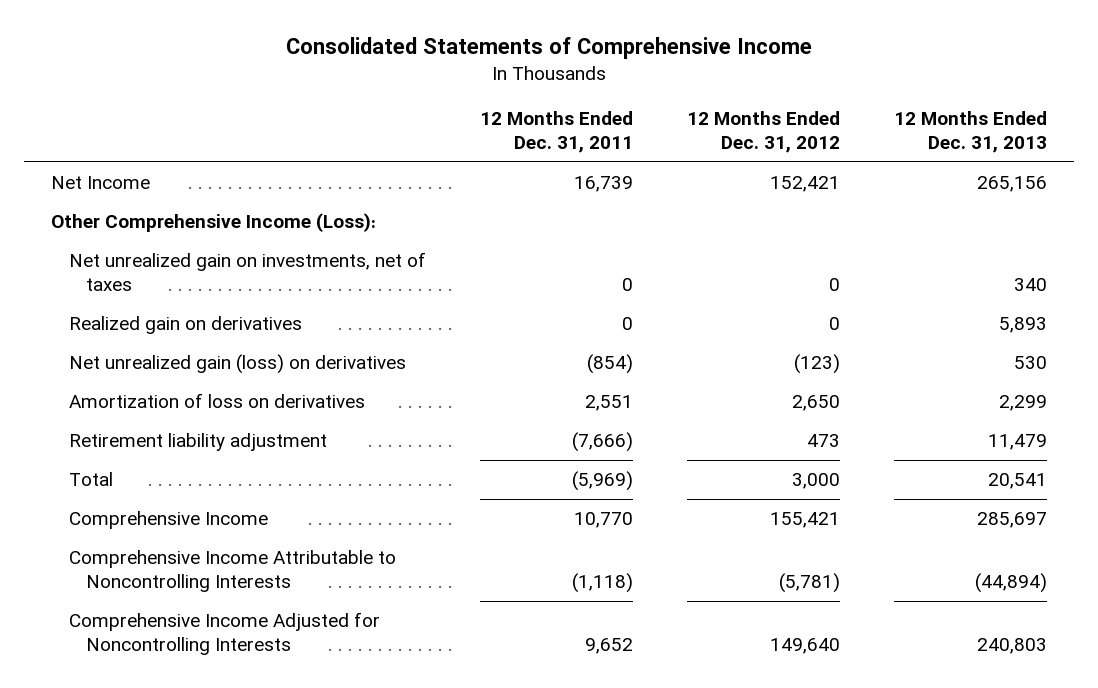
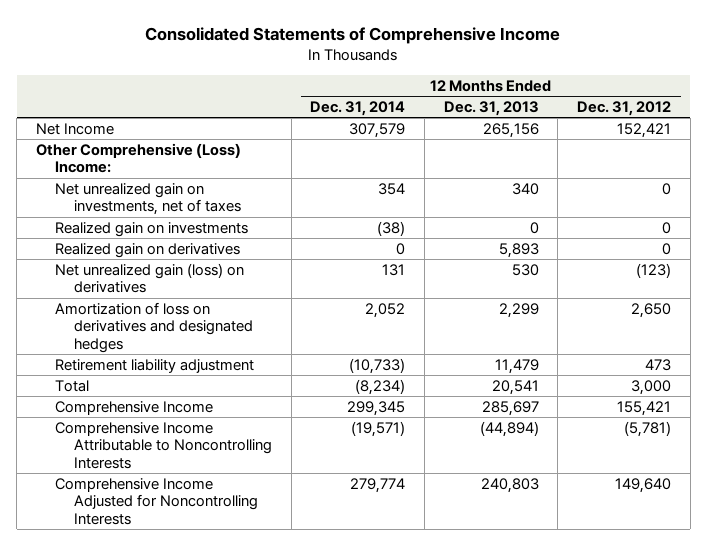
- | 12 Months Ended Dec. 31, 2011 | 12 Months Ended Dec. 31, 2012 | 12 Months Ended Dec. 31, 2013
+ | 12 Months Ended Dec. 31, 2014 | 12 Months Ended Dec. 31, 2013 | 12 Months Ended Dec. 31, 2012
- Other Comprehensive Income (Loss):
+ Other Comprehensive (Loss) Income:
+ Realized gain on investments | (38) | 0 | 0
- Amortization of loss on derivatives | 2,551 | 2,650 | 2,299
+ Amortization of loss on derivatives and designated hedges | 2,052 | 2,299 | 2,650

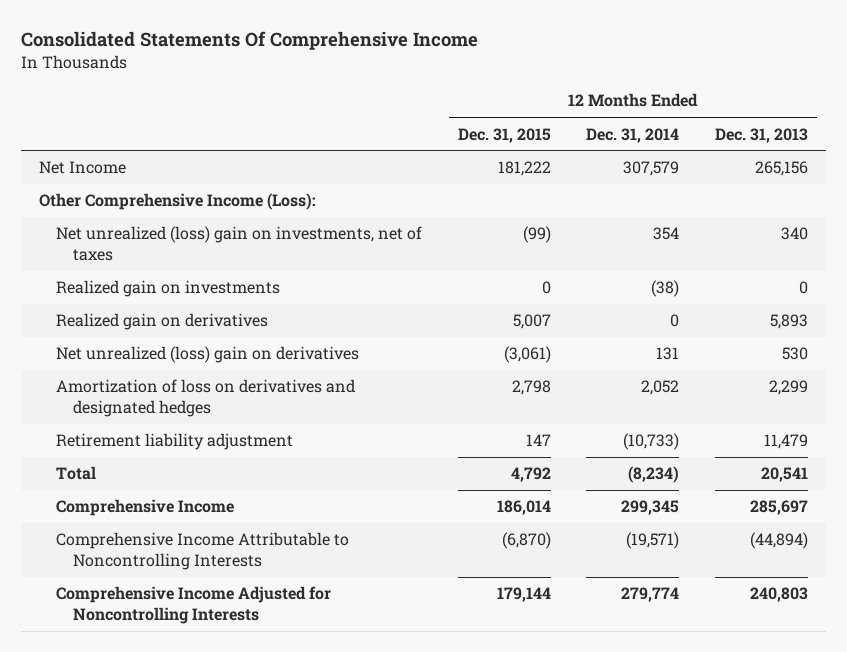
- Consolidated Statements of Comprehensive Income
+ Consolidated Statements Of Comprehensive Income
- | 12 Months Ended Dec. 31, 2014 | 12 Months Ended Dec. 31, 2013 | 12 Months Ended Dec. 31, 2012
+ | 12 Months Ended Dec. 31, 2015 | 12 Months Ended Dec. 31, 2014 | 12 Months Ended Dec. 31, 2013
- Other Comprehensive (Loss) Income:
- Net unrealized gain on investments, net of taxes | 354 | 340 | 0
+ Other Comprehensive Income (Loss):
+ Net unrealized (loss) gain on investments, net of taxes | (99) | 354 | 340
- Net unrealized gain (loss) on derivatives | 131 | 530 | (123)
+ Net unrealized (loss) gain on derivatives | (3,061) | 131 | 530

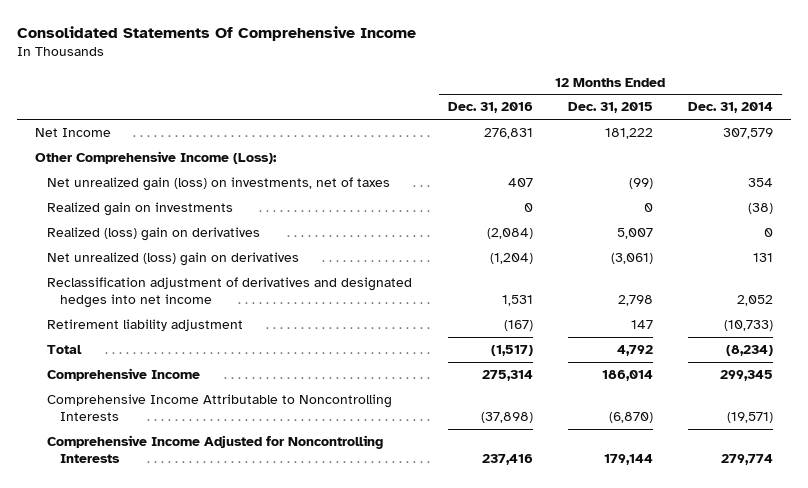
- | 12 Months Ended Dec. 31, 2015 | 12 Months Ended Dec. 31, 2014 | 12 Months Ended Dec. 31, 2013
+ | 12 Months Ended Dec. 31, 2016 | 12 Months Ended Dec. 31, 2015 | 12 Months Ended Dec. 31, 2014
- Net unrealized (loss) gain on investments, net of taxes | (99) | 354 | 340
+ Net unrealized gain (loss) on investments, net of taxes | 407 | (99) | 354
- Realized gain on derivatives | 5,007 | 0 | 5,893
+ Realized (loss) gain on derivatives | (2,084) | 5,007 | 0
- Amortization of loss on derivatives and designated hedges | 2,798 | 2,052 | 2,299
+ Reclassification adjustment of derivatives and designated hedges into net income | 1,531 | 2,798 | 2,052

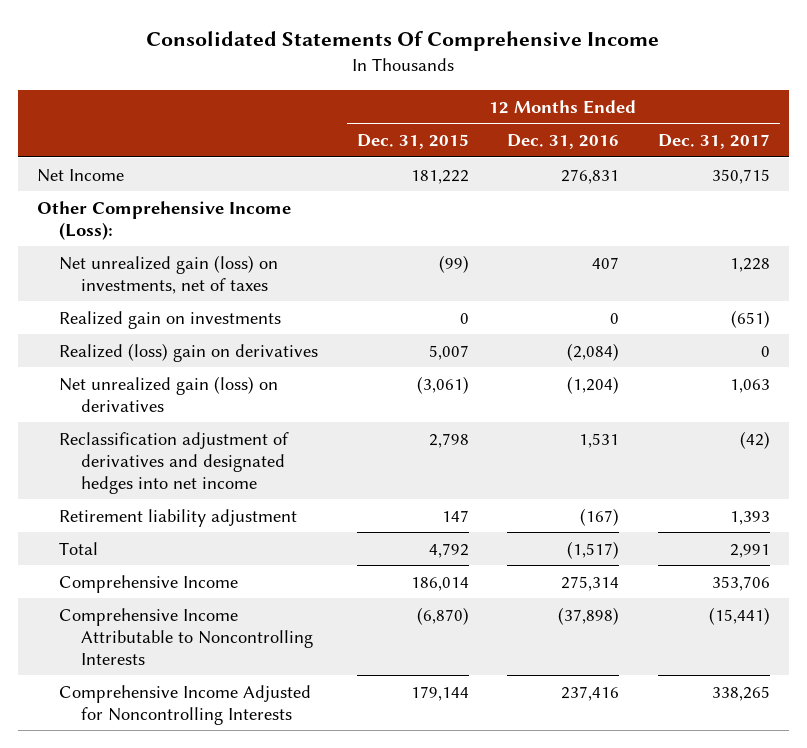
- | 12 Months Ended Dec. 31, 2016 | 12 Months Ended Dec. 31, 2015 | 12 Months Ended Dec. 31, 2014
+ | 12 Months Ended Dec. 31, 2015 | 12 Months Ended Dec. 31, 2016 | 12 Months Ended Dec. 31, 2017
- Net unrealized (loss) gain on derivatives | (1,204) | (3,061) | 131
+ Net unrealized gain (loss) on derivatives | (3,061) | (1,204) | 1,063

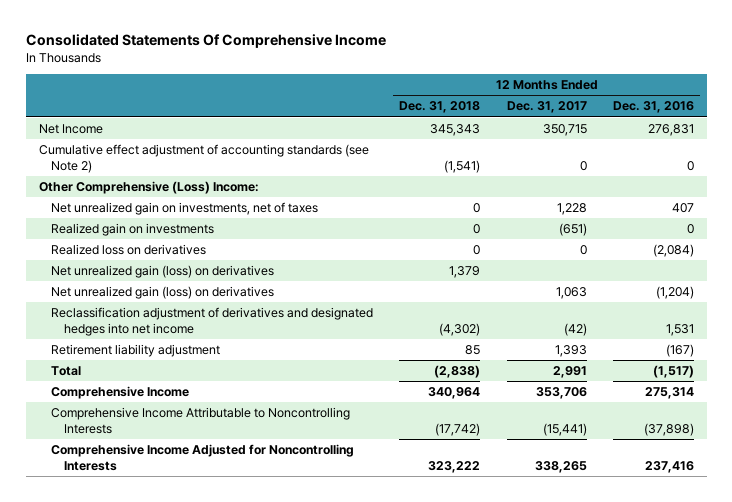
- | 12 Months Ended Dec. 31, 2015 | 12 Months Ended Dec. 31, 2016 | 12 Months Ended Dec. 31, 2017
+ | 12 Months Ended Dec. 31, 2018 | 12 Months Ended Dec. 31, 2017 | 12 Months Ended Dec. 31, 2016
- Other Comprehensive Income (Loss):
- Net unrealized gain (loss) on investments, net of taxes | (99) | 407 | 1,228
+ Cumulative effect adjustment of accounting standards (see Note 2) | (1,541) | 0 | 0
+ Other Comprehensive (Loss) Income:
+ Net unrealized gain on investments, net of taxes | 0 | 1,228 | 407
- Realized (loss) gain on derivatives | 5,007 | (2,084) | 0
+ Realized loss on derivatives | 0 | 0 | (2,084)
+ Net unrealized gain (loss) on derivatives | 1,379 | |

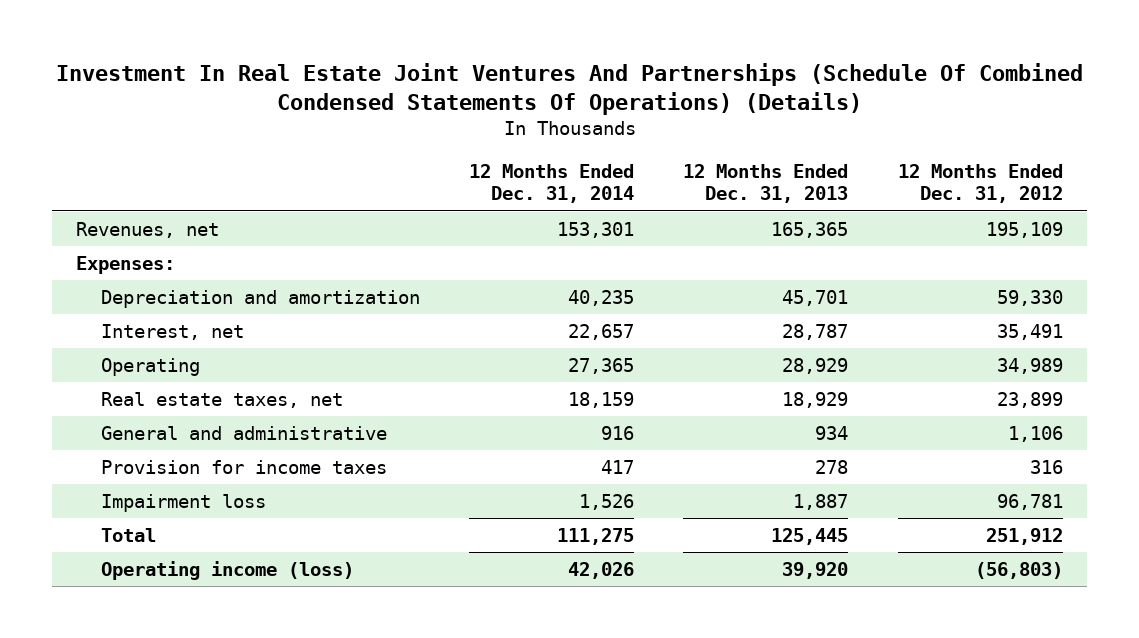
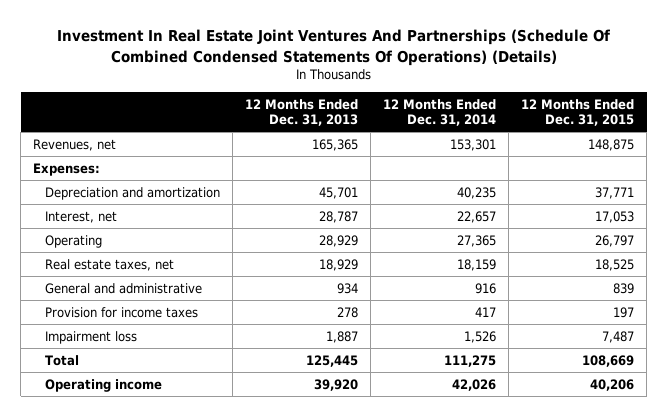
- | 12 Months Ended Dec. 31, 2014 | 12 Months Ended Dec. 31, 2013 | 12 Months Ended Dec. 31, 2012
+ | 12 Months Ended Dec. 31, 2013 | 12 Months Ended Dec. 31, 2014 | 12 Months Ended Dec. 31, 2015
- Operating income (loss) | 42,026 | 39,920 | (56,803)
+ Operating income | 39,920 | 42,026 | 40,206

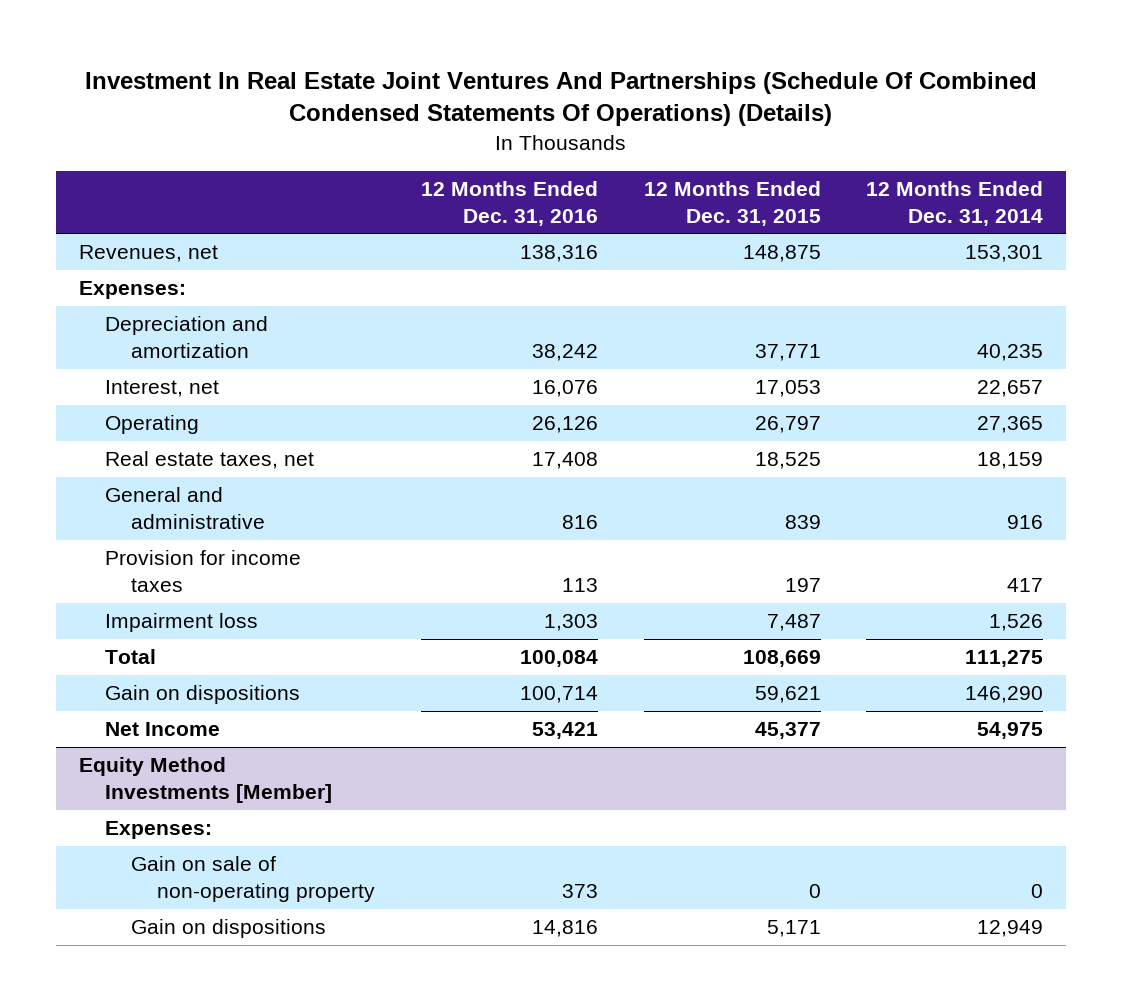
- | 12 Months Ended Dec. 31, 2013 | 12 Months Ended Dec. 31, 2014 | 12 Months Ended Dec. 31, 2015
+ | 12 Months Ended Dec. 31, 2016 | 12 Months Ended Dec. 31, 2015 | 12 Months Ended Dec. 31, 2014
- Operating income | 39,920 | 42,026 | 40,206
+ Gain on dispositions | 100,714 | 59,621 | 146,290
+ Net Income | 53,421 | 45,377 | 54,975
+ Equity Method Investments [Member]
+ Expenses:
+ Gain on sale of non-operating property | 373 | 0 | 0
+ Gain on dispositions | 14,816 | 5,171 | 12,949

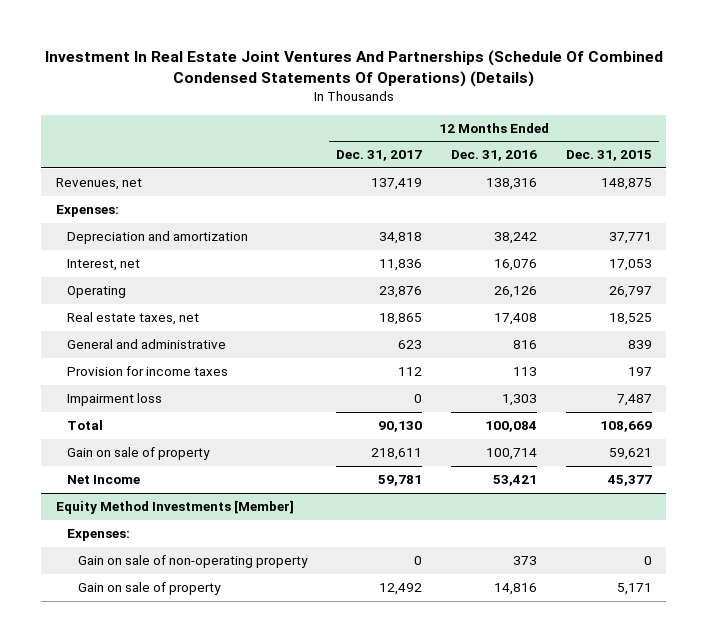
- | 12 Months Ended Dec. 31, 2016 | 12 Months Ended Dec. 31, 2015 | 12 Months Ended Dec. 31, 2014
+ | 12 Months Ended Dec. 31, 2017 | 12 Months Ended Dec. 31, 2016 | 12 Months Ended Dec. 31, 2015
- Gain on dispositions | 100,714 | 59,621 | 146,290
+ Gain on sale of property | 218,611 | 100,714 | 59,621
@ Equity Method Investments [Member]
- Gain on dispositions | 14,816 | 5,171 | 12,949
+ Gain on sale of property | 12,492 | 14,816 | 5,171

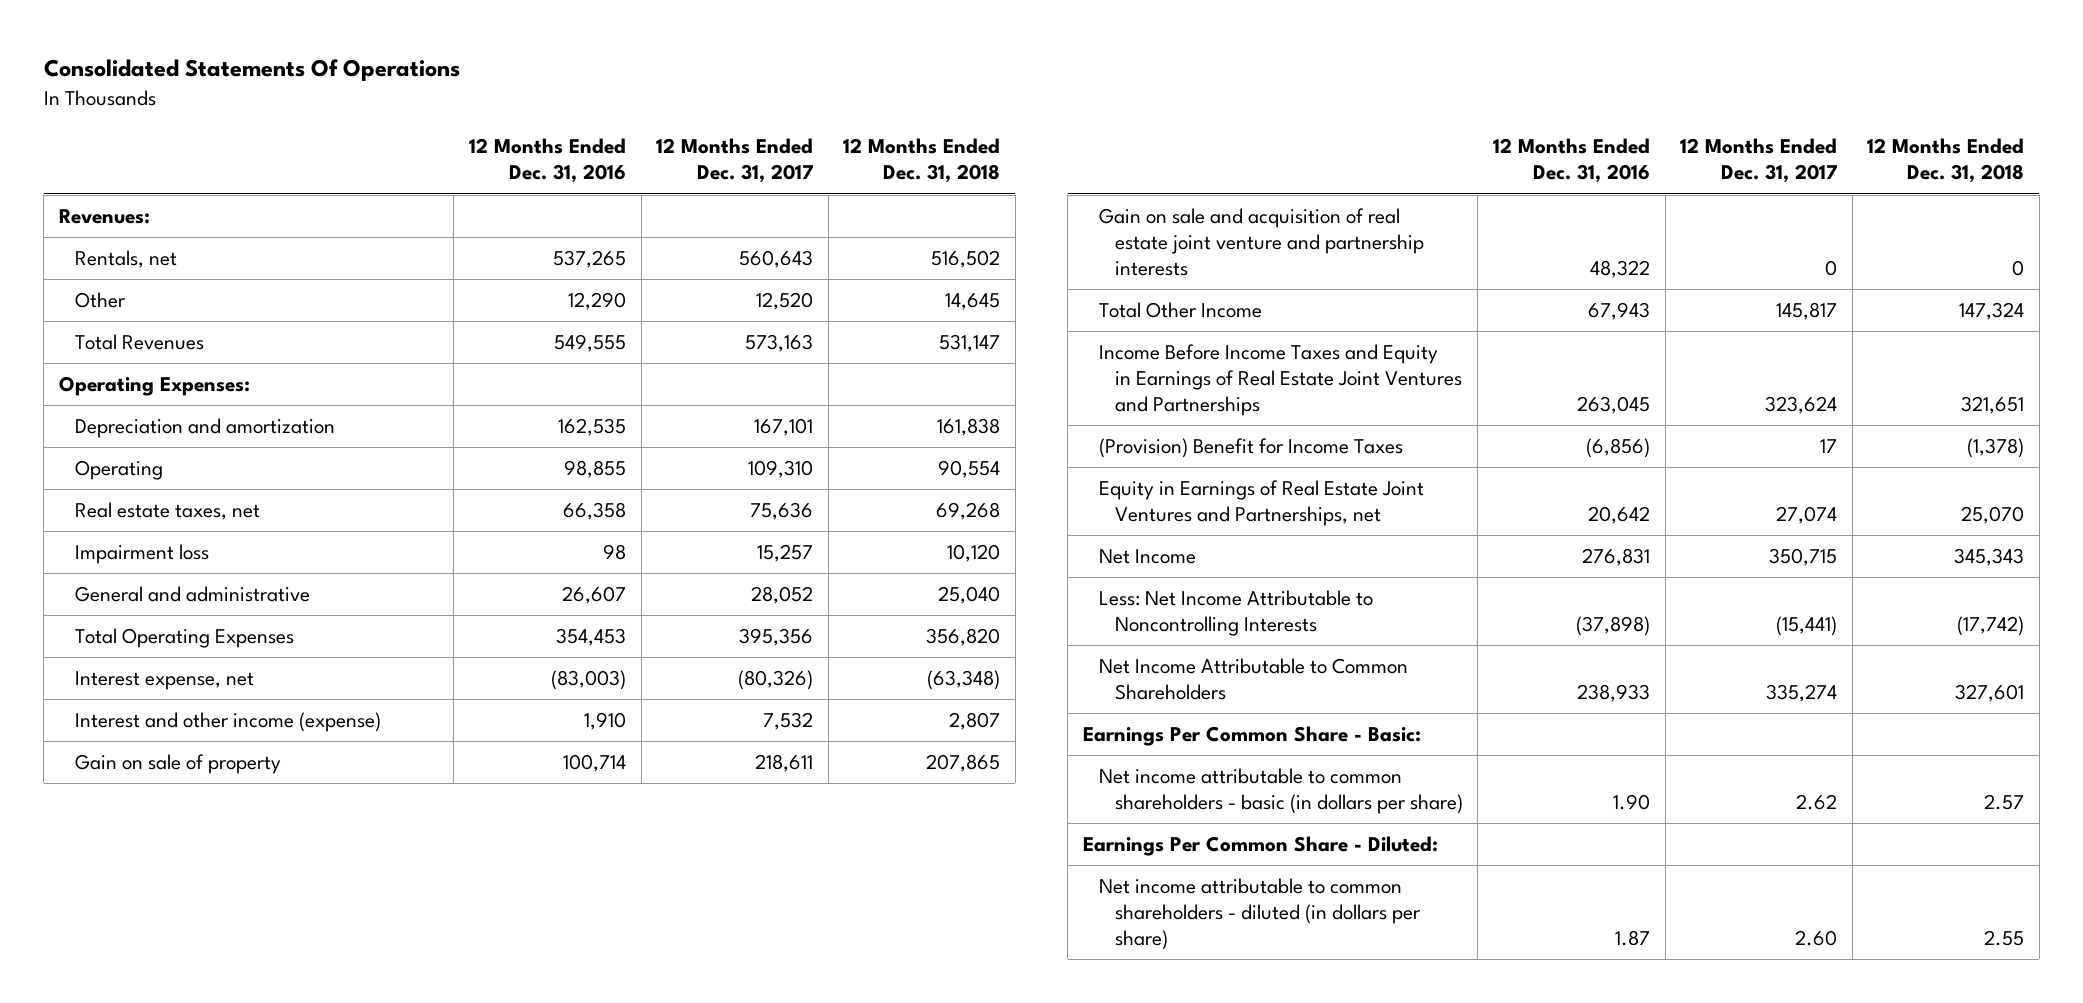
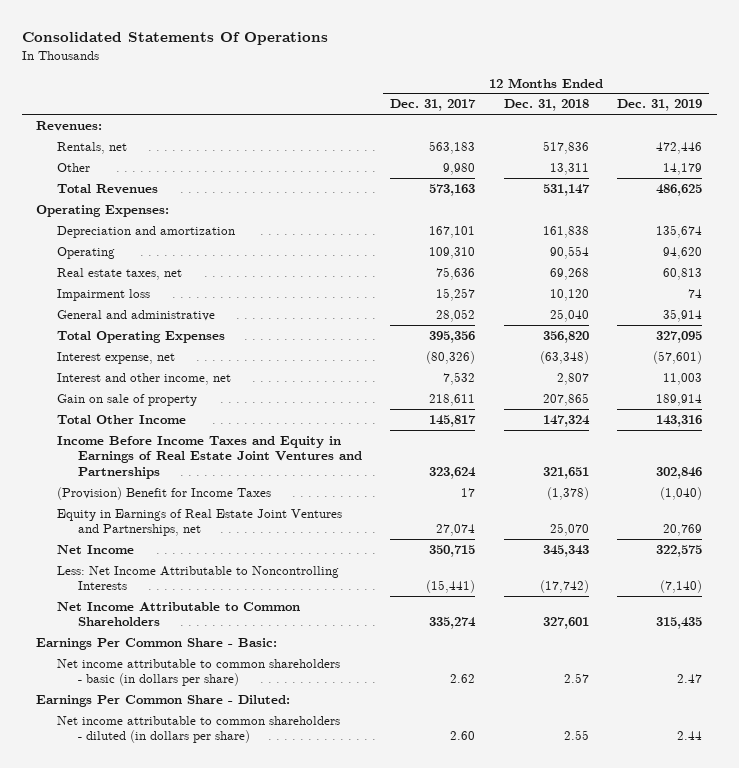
- | 12 Months Ended Dec. 31, 2016 | 12 Months Ended Dec. 31, 2017 | 12 Months Ended Dec. 31, 2018
+ | 12 Months Ended Dec. 31, 2017 | 12 Months Ended Dec. 31, 2018 | 12 Months Ended Dec. 31, 2019
- Rentals, net | 537,265 | 560,643 | 516,502
- Other | 12,290 | 12,520 | 14,645
+ Rentals, net | 563,183 | 517,836 | 472,446
+ Other | 9,980 | 13,311 | 14,179
- Interest and other income (expense) | 1,910 | 7,532 | 2,807
+ Interest and other income, net | 7,532 | 2,807 | 11,003
- Gain on sale and acquisition of real estate joint venture and partnership interests | 48,322 | 0 | 0

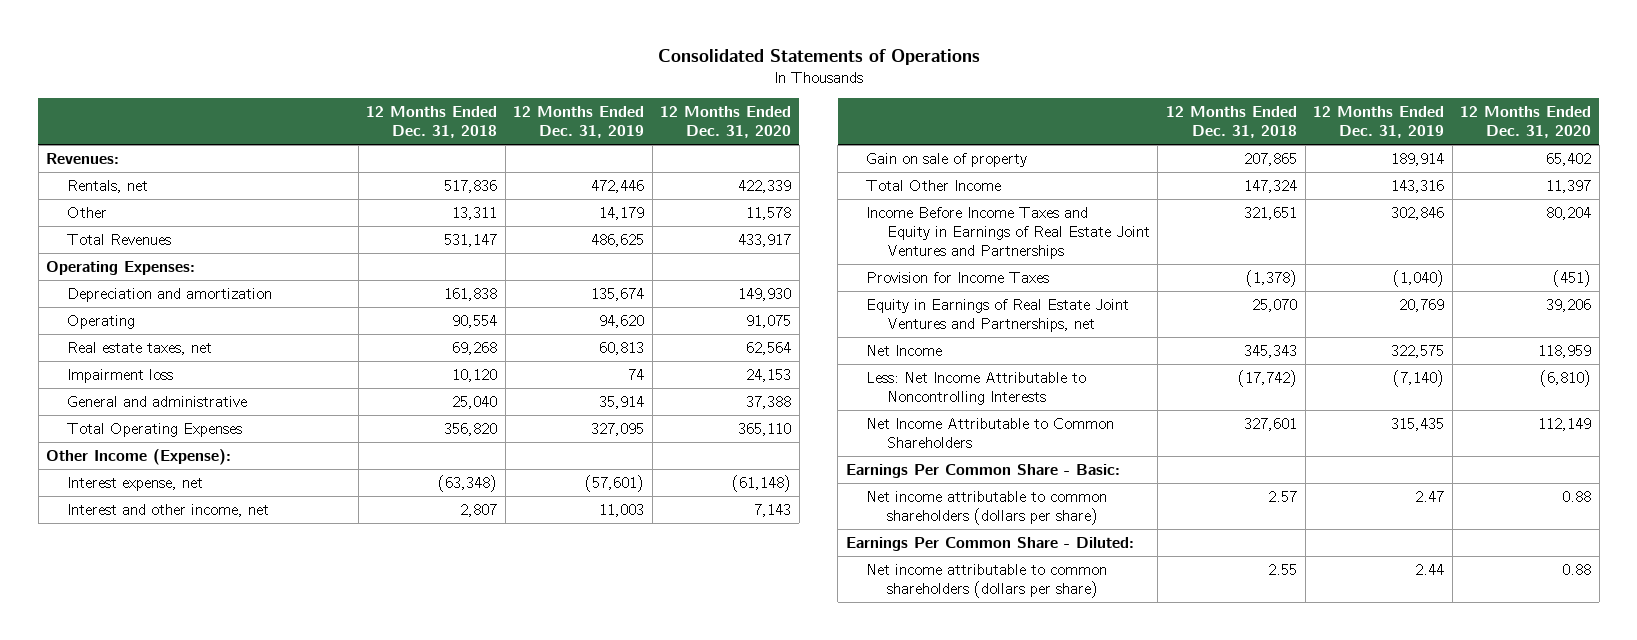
- Consolidated Statements Of Operations
+ Consolidated Statements of Operations
- | 12 Months Ended Dec. 31, 2017 | 12 Months Ended Dec. 31, 2018 | 12 Months Ended Dec. 31, 2019
+ | 12 Months Ended Dec. 31, 2018 | 12 Months Ended Dec. 31, 2019 | 12 Months Ended Dec. 31, 2020
+ Other Income (Expense):
- (Provision) Benefit for Income Taxes | 17 | (1,378) | (1,040)
+ Provision for Income Taxes | (1,378) | (1,040) | (451)
- Net income attributable to common shareholders - basic (in dollars per share) | 2.62 | 2.57 | 2.47
+ Net income attributable to common shareholders (dollars per share) | 2.57 | 2.47 | 0.88
- Net income attributable to common shareholders - diluted (in dollars per share) | 2.60 | 2.55 | 2.44
+ Net income attributable to common shareholders (dollars per share) | 2.55 | 2.44 | 0.88

